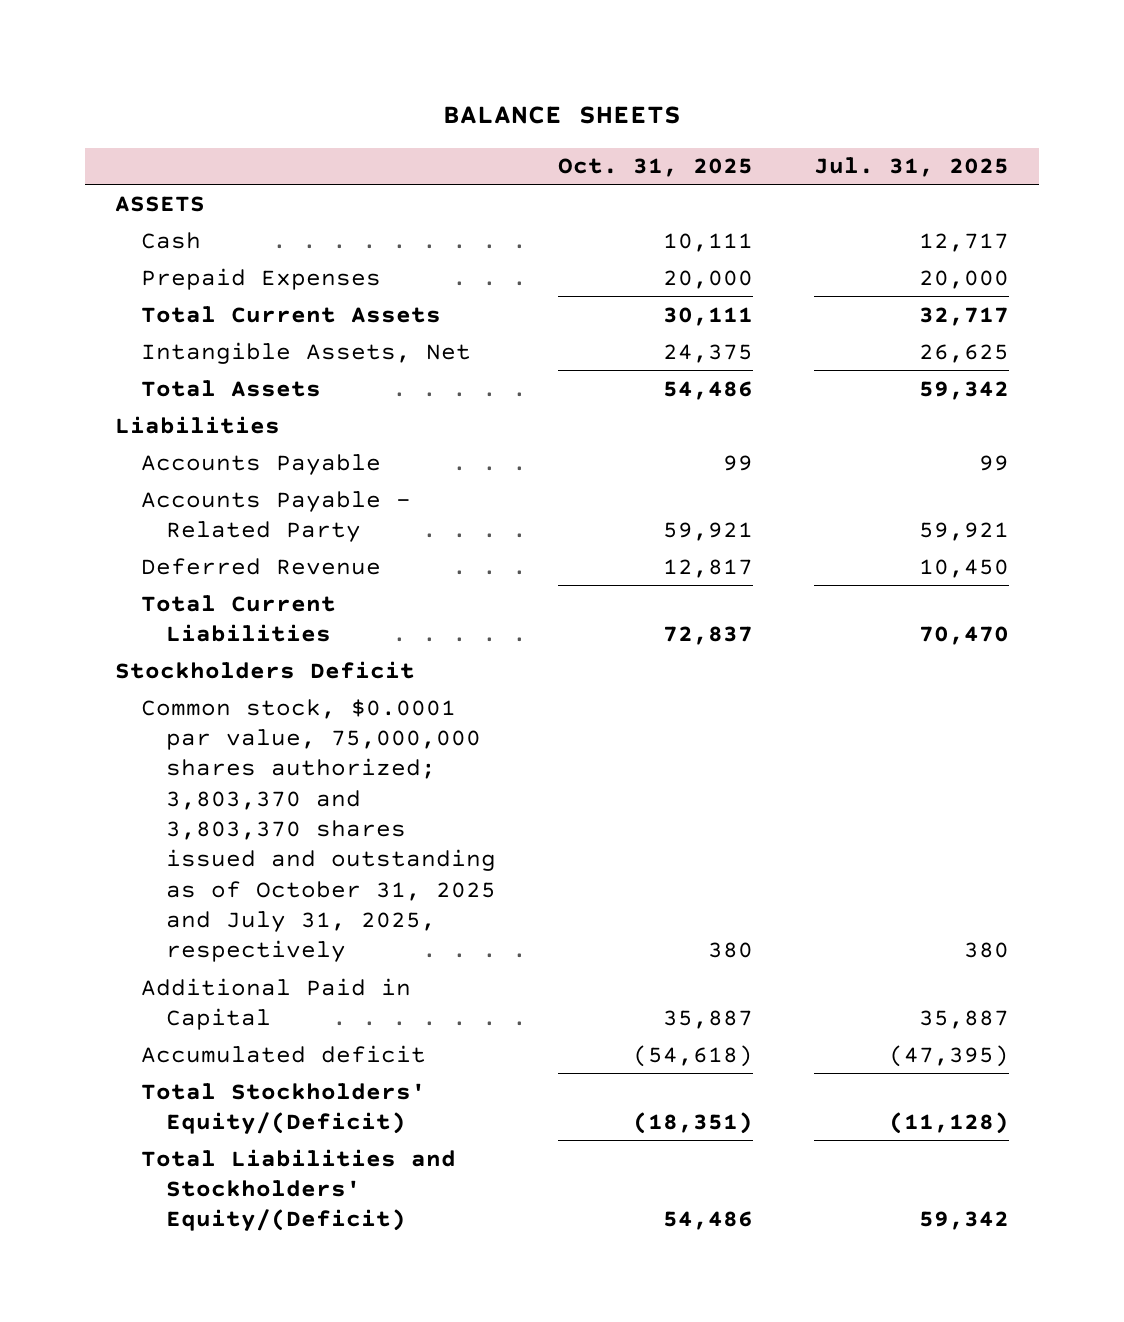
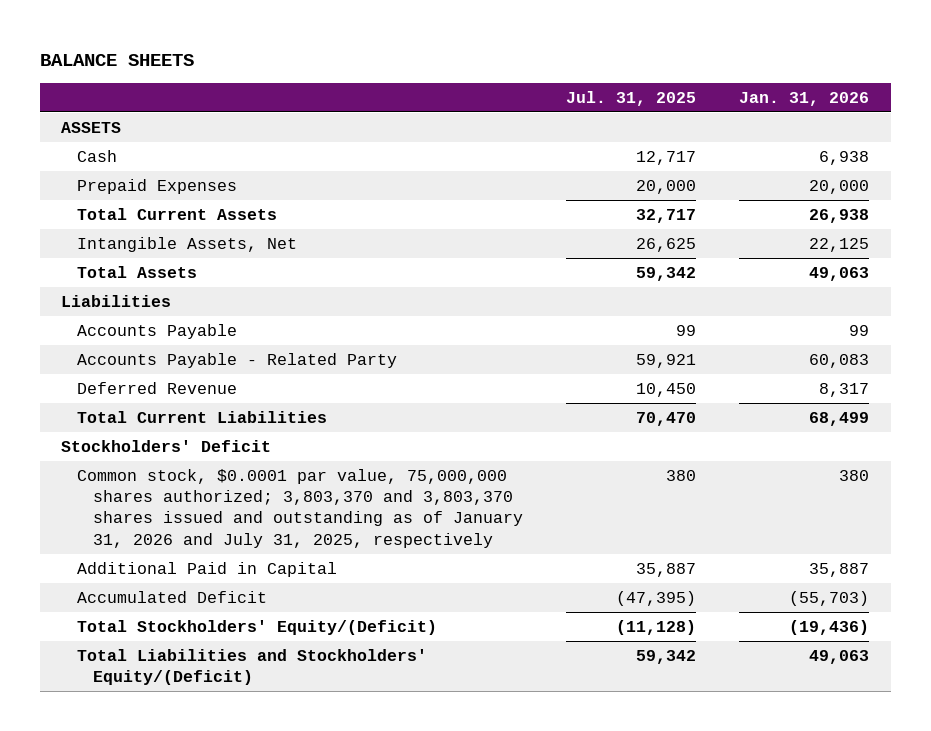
- | Oct. 31, 2025 | Jul. 31, 2025
+ | Jul. 31, 2025 | Jan. 31, 2026
- Stockholders Deficit
- Common stock, $0.0001 par value, 75,000,000 shares authorized; 3,803,370 and 3,803,370 shares issued and outstanding as of October 31, 2025 and July 31, 2025, respectively | 380 | 380
+ Stockholders' Deficit
+ Common stock, $0.0001 par value, 75,000,000 shares authorized; 3,803,370 and 3,803,370 shares issued and outstanding as of January 31, 2026 and July 31, 2025, respectively | 380 | 380
- Accumulated deficit | (54,618) | (47,395)
+ Accumulated Deficit | (47,395) | (55,703)

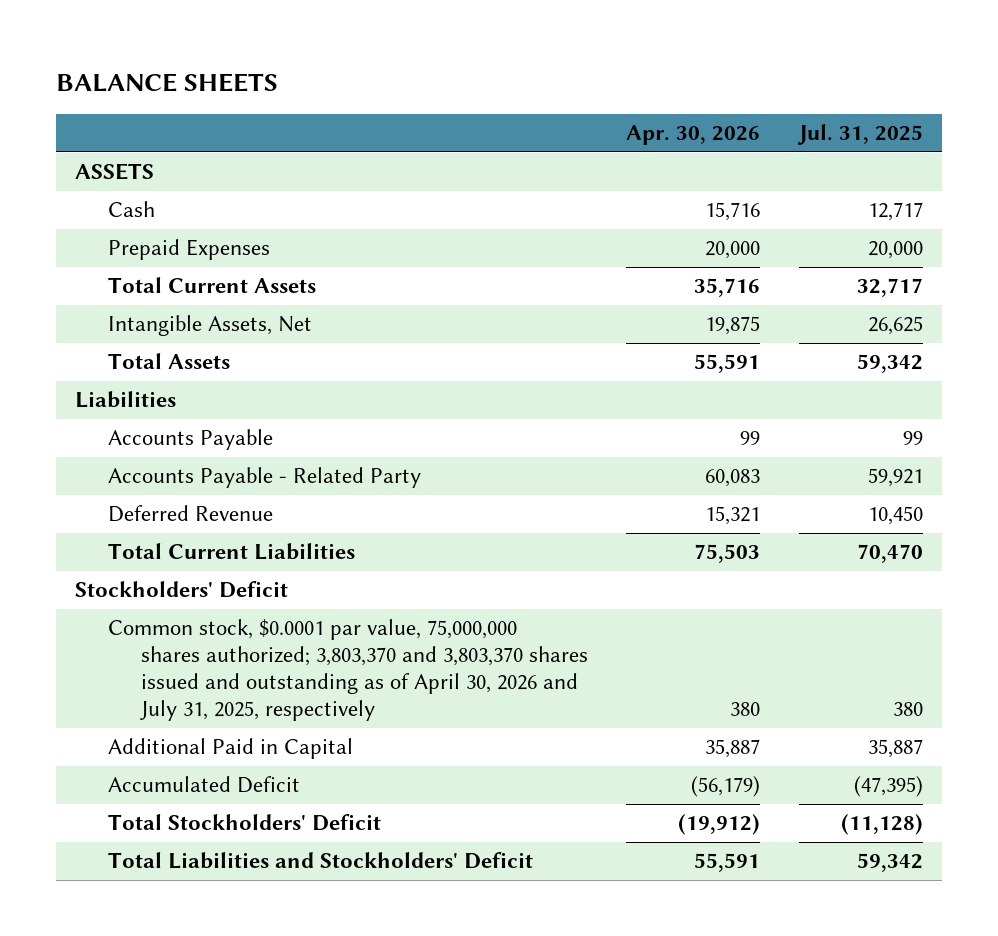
- | Jul. 31, 2025 | Jan. 31, 2026
+ | Apr. 30, 2026 | Jul. 31, 2025
- Common stock, $0.0001 par value, 75,000,000 shares authorized; 3,803,370 and 3,803,370 shares issued and outstanding as of January 31, 2026 and July 31, 2025, respectively | 380 | 380
+ Common stock, $0.0001 par value, 75,000,000 shares authorized; 3,803,370 and 3,803,370 shares issued and outstanding as of April 30, 2026 and July 31, 2025, respectively | 380 | 380
- Total Stockholders' Equity/(Deficit) | (11,128) | (19,436)
- Total Liabilities and Stockholders' Equity/(Deficit) | 59,342 | 49,063
+ Total Stockholders' Deficit | (19,912) | (11,128)
+ Total Liabilities and Stockholders' Deficit | 55,591 | 59,342

